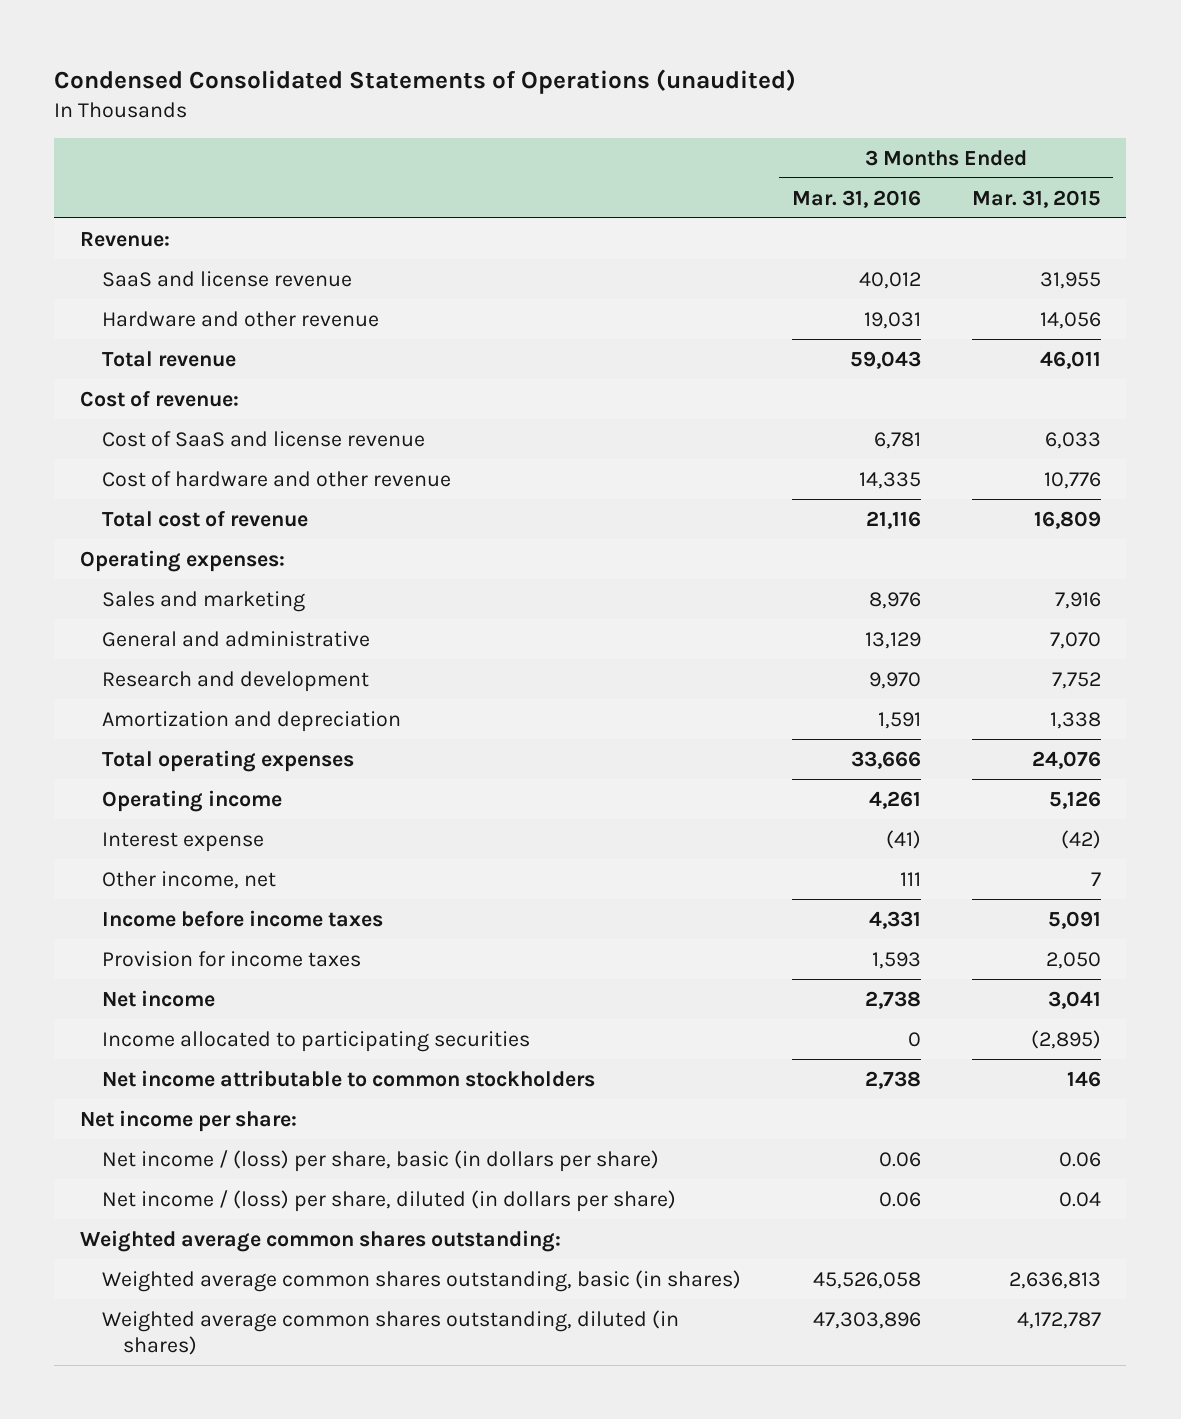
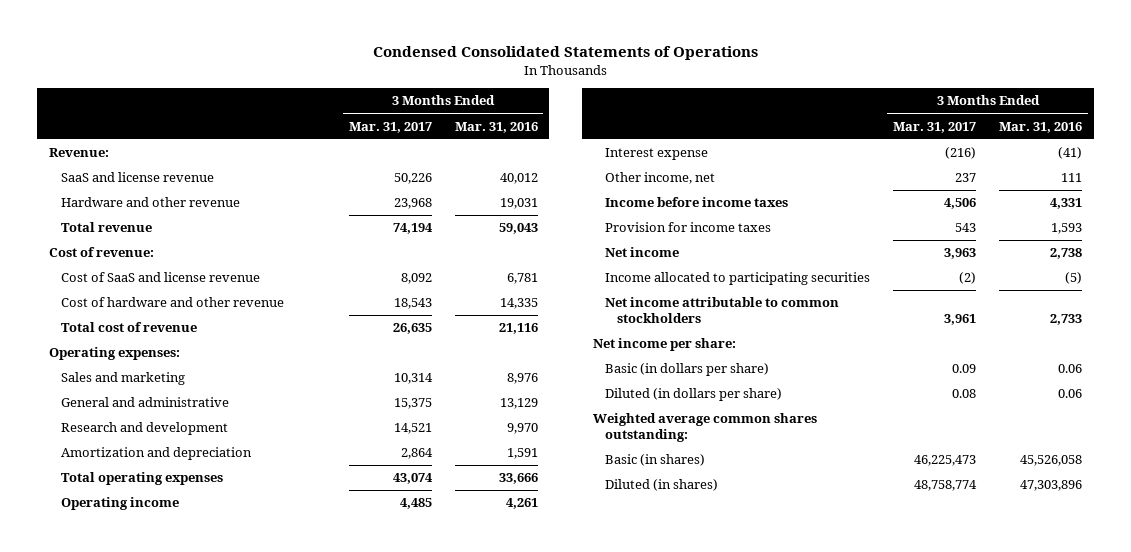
- Condensed Consolidated Statements of Operations (unaudited)
+ Condensed Consolidated Statements of Operations
- | 3 Months Ended Mar. 31, 2016 | 3 Months Ended Mar. 31, 2015
+ | 3 Months Ended Mar. 31, 2017 | 3 Months Ended Mar. 31, 2016
- Income allocated to participating securities | 0 | (2,895)
- Net income attributable to common stockholders | 2,738 | 146
+ Income allocated to participating securities | (2) | (5)
+ Net income attributable to common stockholders | 3,961 | 2,733
- Net income / (loss) per share, basic (in dollars per share) | 0.06 | 0.06
- Net income / (loss) per share, diluted (in dollars per share) | 0.06 | 0.04
+ Basic (in dollars per share) | 0.09 | 0.06
+ Diluted (in dollars per share) | 0.08 | 0.06
- Weighted average common shares outstanding, basic (in shares) | 45,526,058 | 2,636,813
- Weighted average common shares outstanding, diluted (in shares) | 47,303,896 | 4,172,787
+ Basic (in shares) | 46,225,473 | 45,526,058
+ Diluted (in shares) | 48,758,774 | 47,303,896

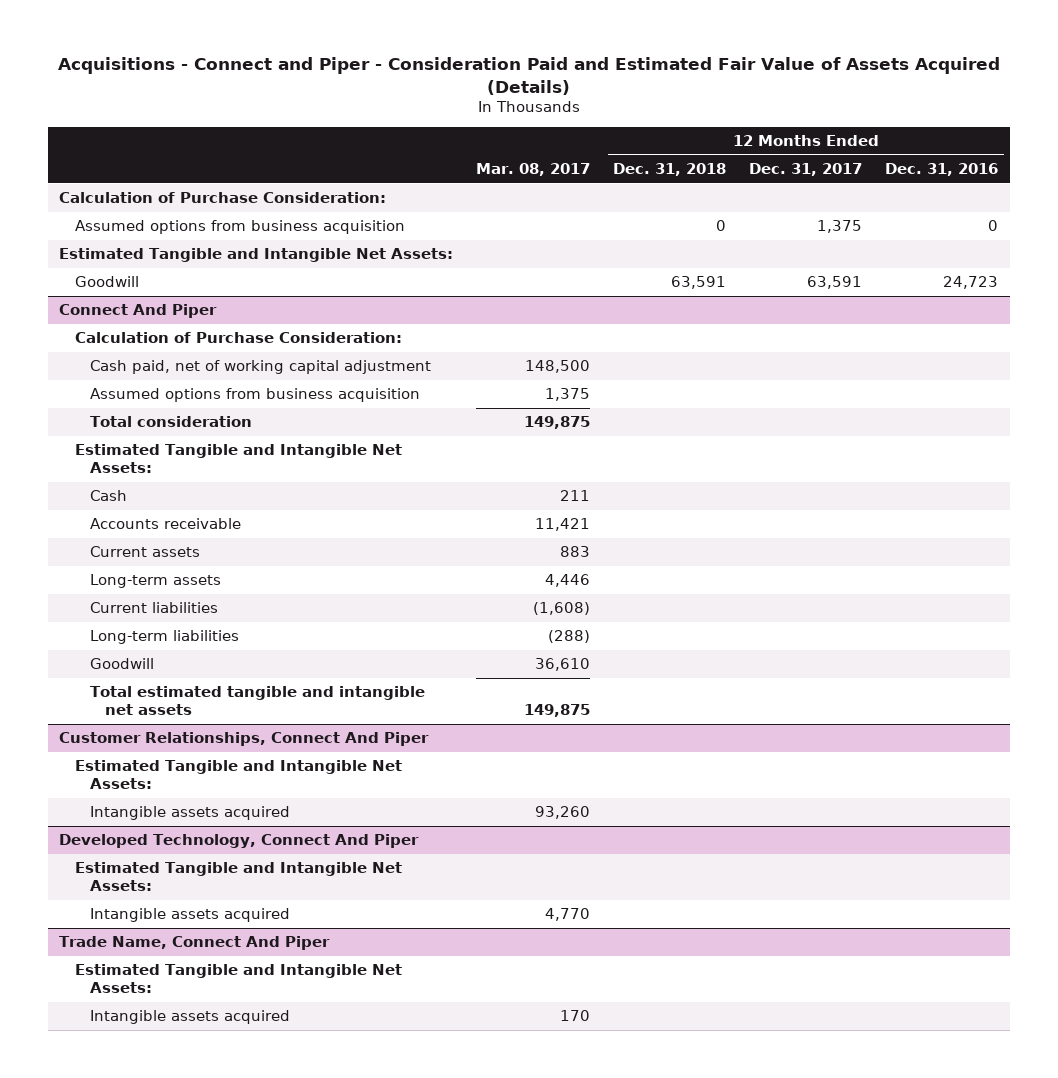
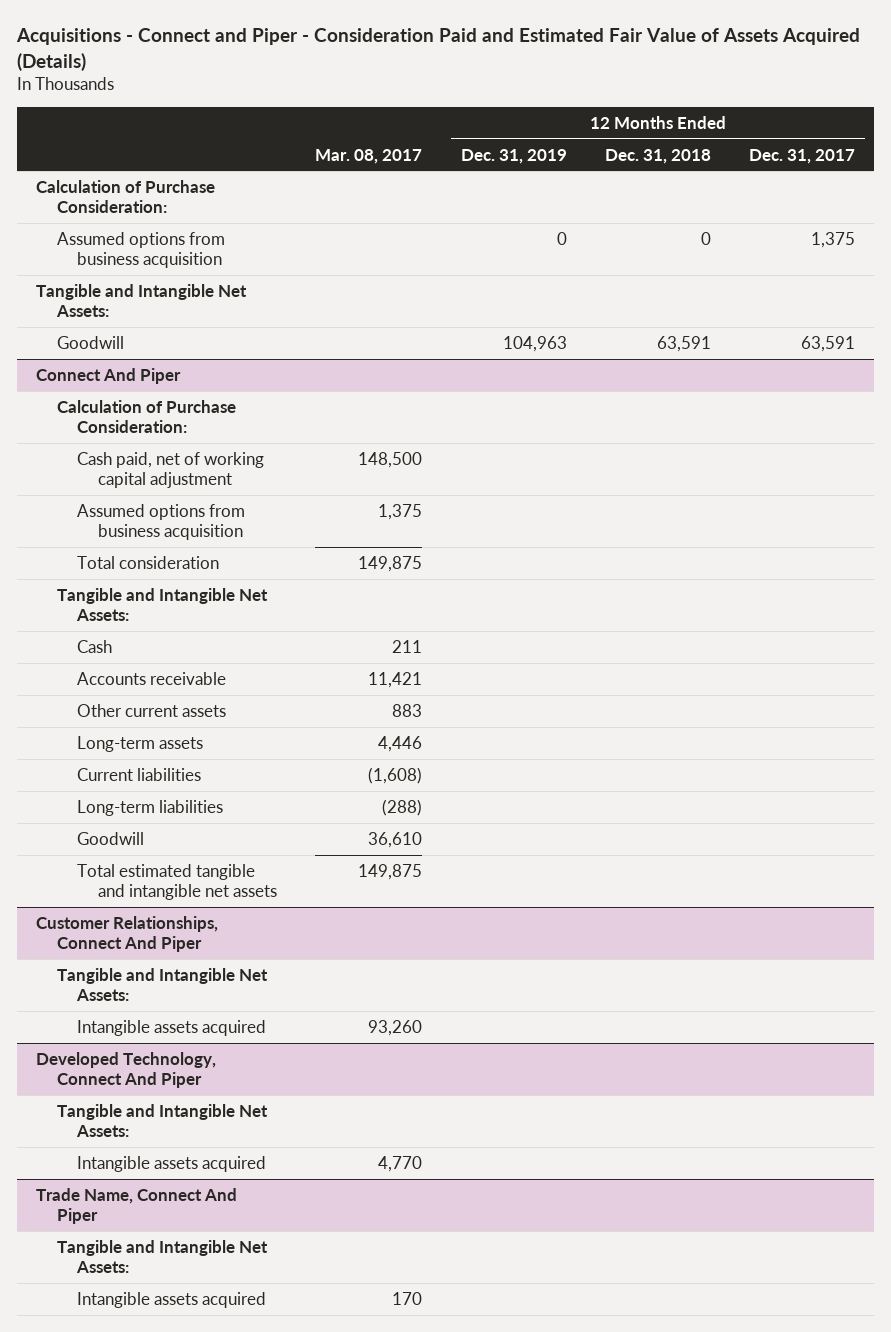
- | Mar. 08, 2017 | 12 Months Ended Dec. 31, 2018 | 12 Months Ended Dec. 31, 2017 | 12 Months Ended Dec. 31, 2016
+ | Mar. 08, 2017 | 12 Months Ended Dec. 31, 2019 | 12 Months Ended Dec. 31, 2018 | 12 Months Ended Dec. 31, 2017
- Estimated Tangible and Intangible Net Assets:
+ Tangible and Intangible Net Assets:
@ Connect And Piper
- Estimated Tangible and Intangible Net Assets:
+ Tangible and Intangible Net Assets:
- Current assets | 883 | | |
+ Other current assets | 883 | | |
@ Customer Relationships, Connect And Piper
- Estimated Tangible and Intangible Net Assets:
+ Tangible and Intangible Net Assets:
@ Developed Technology, Connect And Piper
- Estimated Tangible and Intangible Net Assets:
+ Tangible and Intangible Net Assets:
@ Trade Name, Connect And Piper
- Estimated Tangible and Intangible Net Assets:
+ Tangible and Intangible Net Assets:

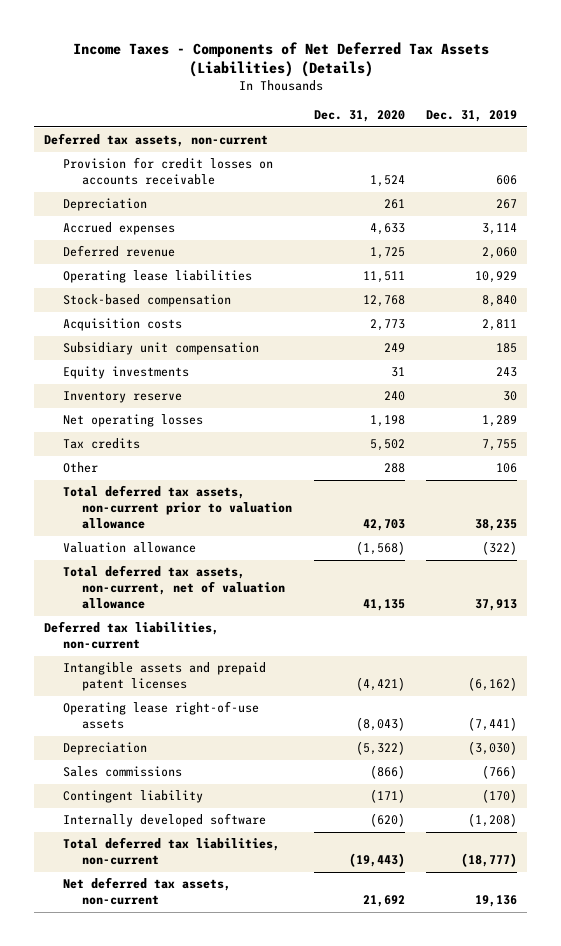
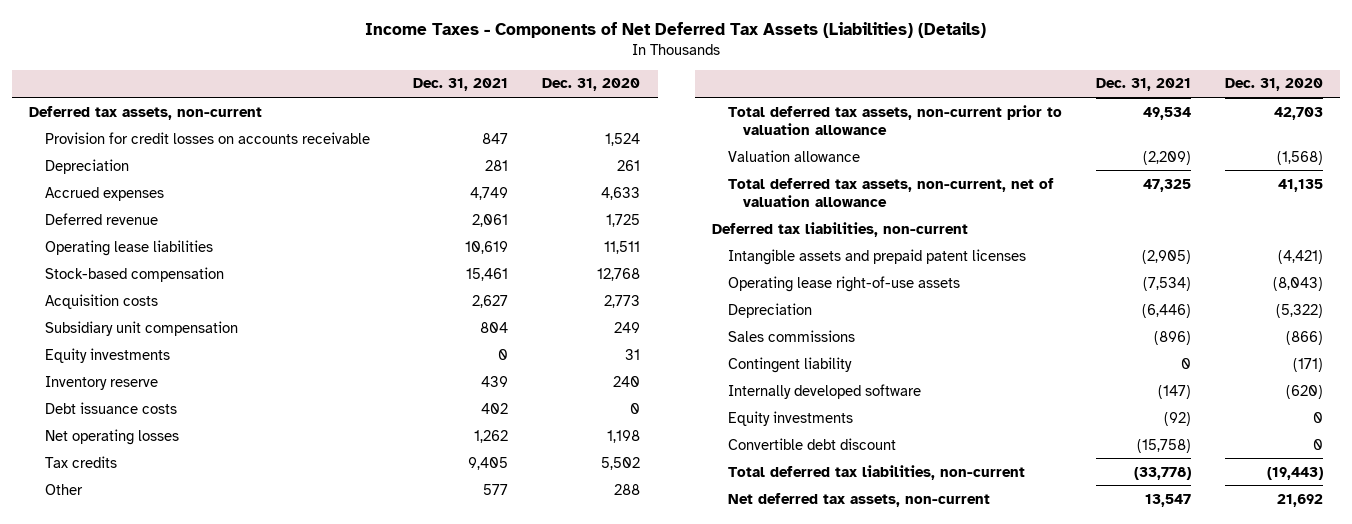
- | Dec. 31, 2020 | Dec. 31, 2019
+ | Dec. 31, 2021 | Dec. 31, 2020
+ Debt issuance costs | 402 | 0
+ Equity investments | (92) | 0
+ Convertible debt discount | (15,758) | 0

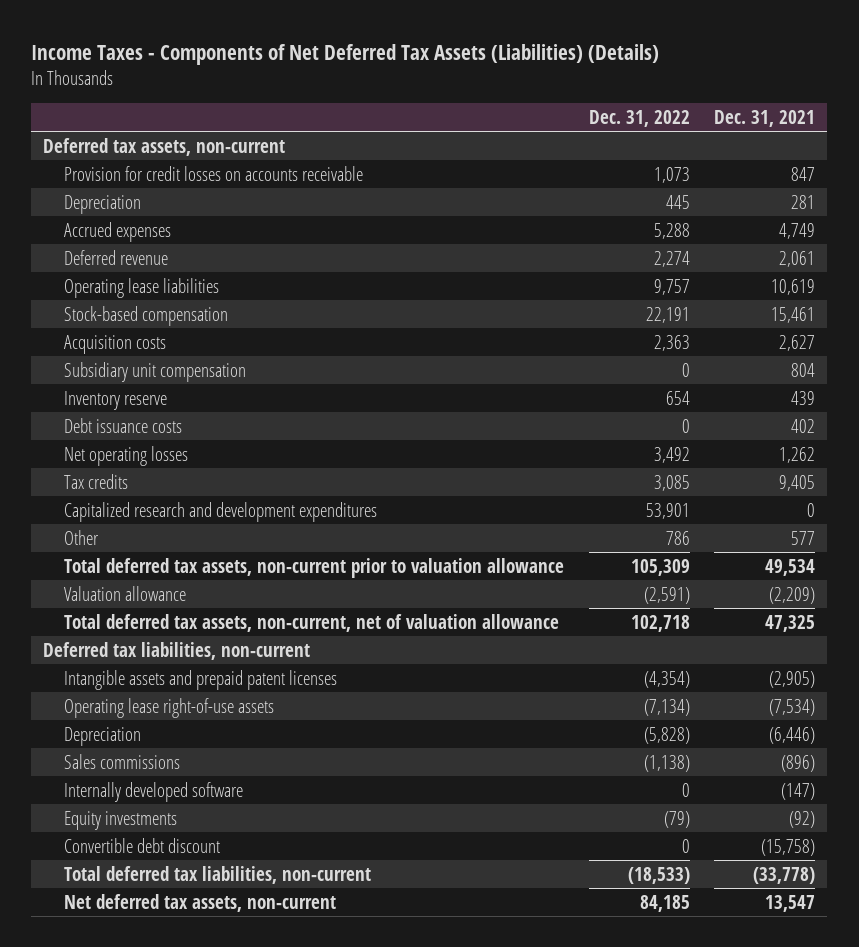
- | Dec. 31, 2021 | Dec. 31, 2020
+ | Dec. 31, 2022 | Dec. 31, 2021
- Equity investments | 0 | 31
+ Capitalized research and development expenditures | 53,901 | 0
- Contingent liability | 0 | (171)

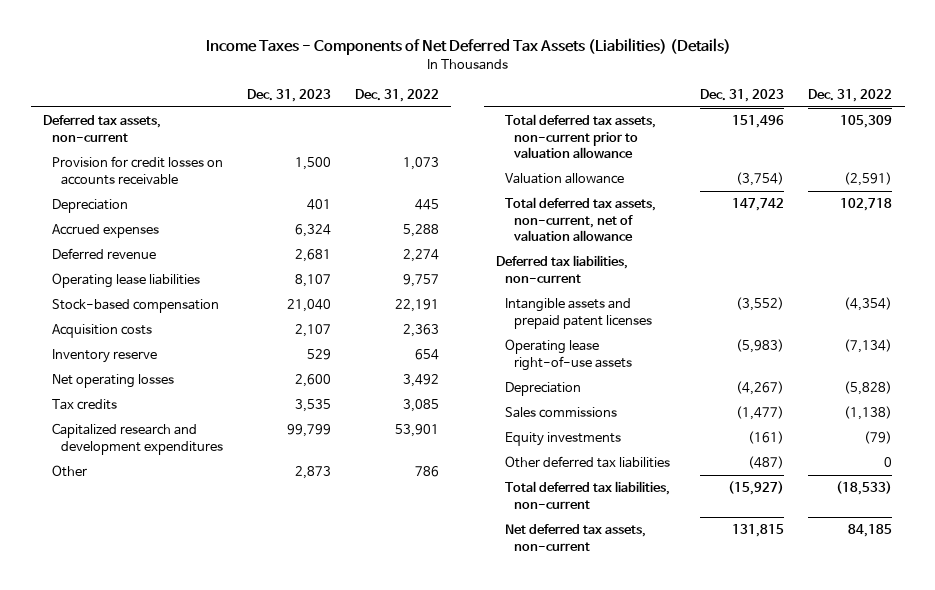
- | Dec. 31, 2022 | Dec. 31, 2021
+ | Dec. 31, 2023 | Dec. 31, 2022
- Subsidiary unit compensation | 0 | 804
- Debt issuance costs | 0 | 402
- Internally developed software | 0 | (147)
- Convertible debt discount | 0 | (15,758)
+ Other deferred tax liabilities | (487) | 0

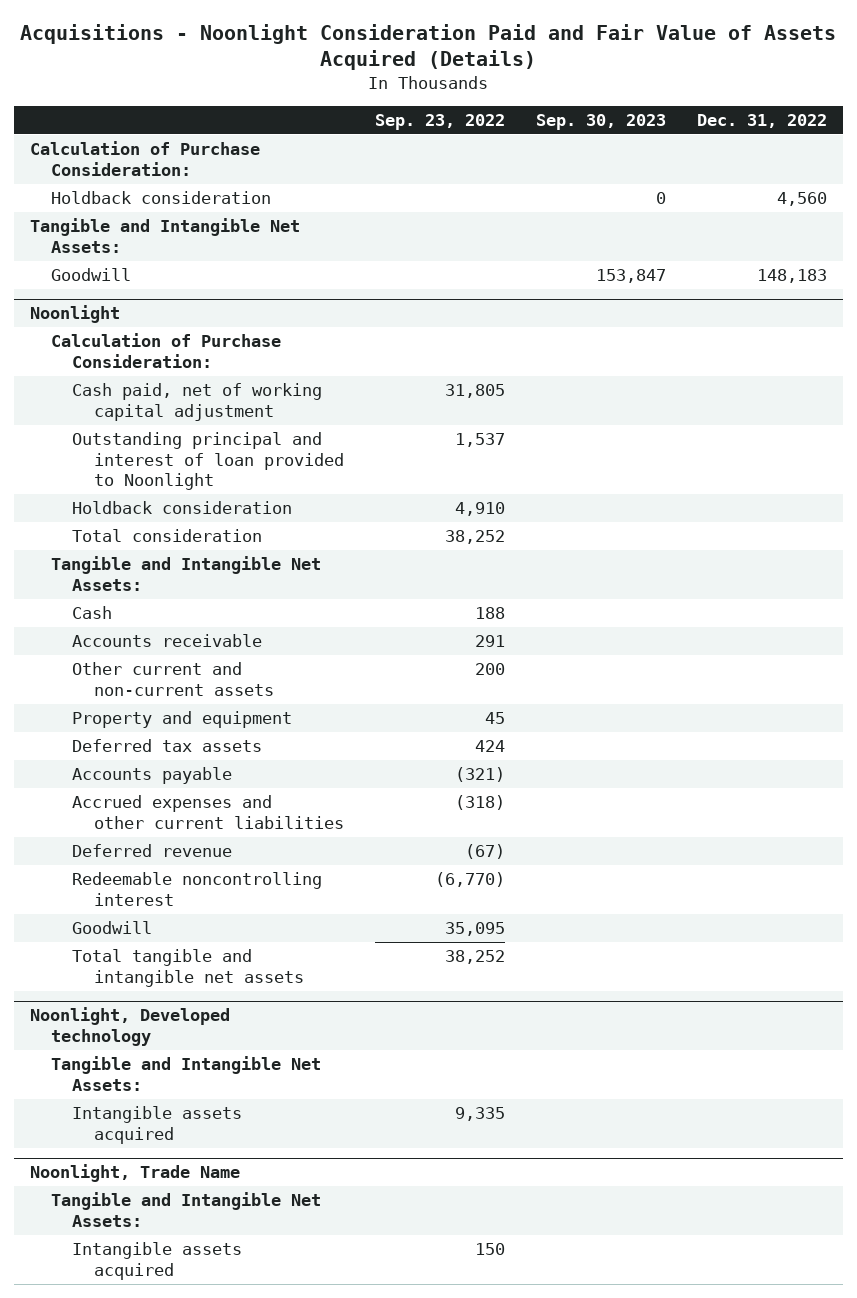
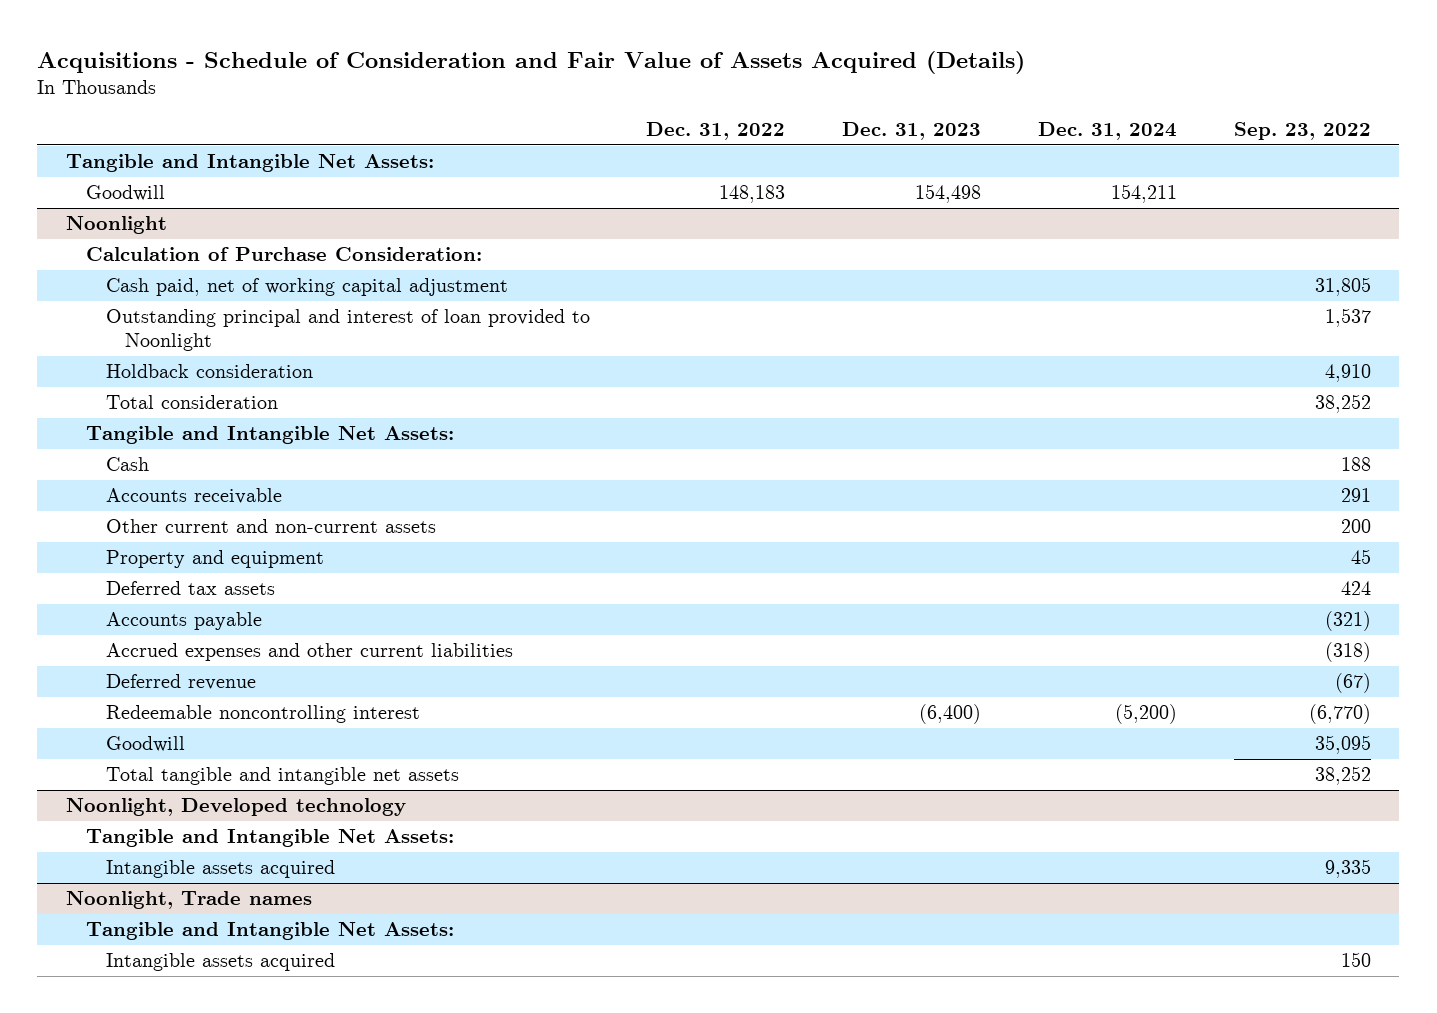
- Acquisitions - Noonlight Consideration Paid and Fair Value of Assets Acquired (Details)
+ Acquisitions - Schedule of Consideration and Fair Value of Assets Acquired (Details)
- | Sep. 23, 2022 | Sep. 30, 2023 | Dec. 31, 2022
+ | Dec. 31, 2022 | Dec. 31, 2023 | Dec. 31, 2024 | Sep. 23, 2022
- Calculation of Purchase Consideration:
- Holdback consideration | | 0 | 4,560
- Noonlight, Trade Name
+ Noonlight, Trade names

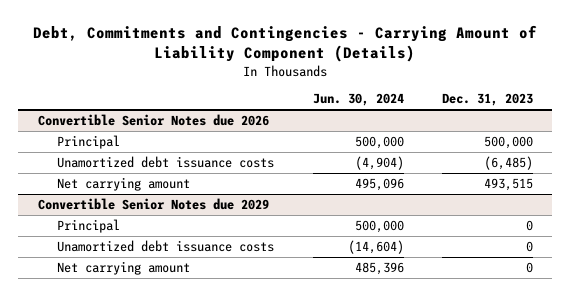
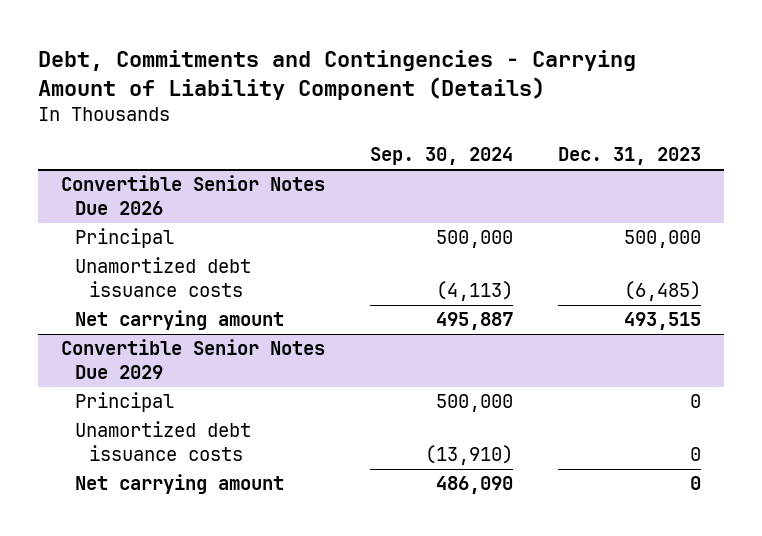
- | Jun. 30, 2024 | Dec. 31, 2023
+ | Sep. 30, 2024 | Dec. 31, 2023
- Convertible Senior Notes due 2026
+ Convertible Senior Notes Due 2026
- Convertible Senior Notes due 2029
+ Convertible Senior Notes Due 2029

